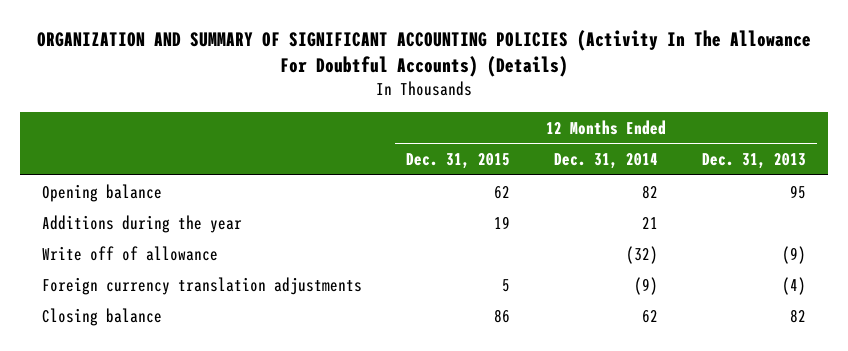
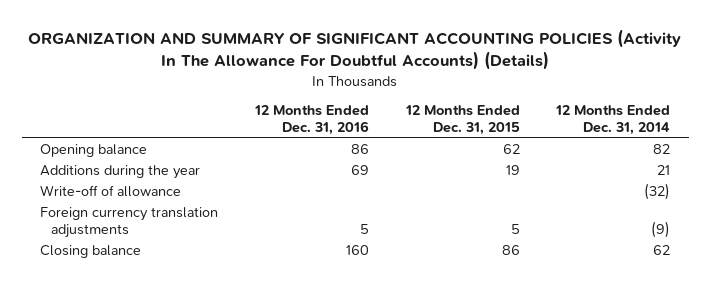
- | 12 Months Ended Dec. 31, 2015 | 12 Months Ended Dec. 31, 2014 | 12 Months Ended Dec. 31, 2013
+ | 12 Months Ended Dec. 31, 2016 | 12 Months Ended Dec. 31, 2015 | 12 Months Ended Dec. 31, 2014
- Write off of allowance | | (32) | (9)
+ Write-off of allowance | | | (32)

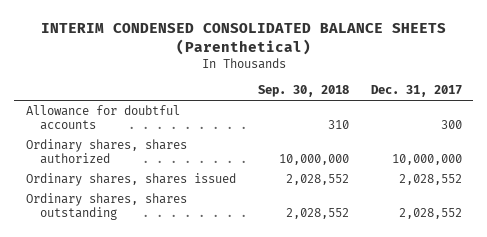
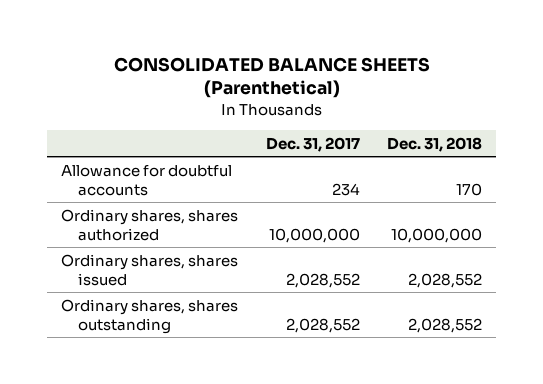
- INTERIM CONDENSED CONSOLIDATED BALANCE SHEETS (Parenthetical)
+ CONSOLIDATED BALANCE SHEETS (Parenthetical)
- | Sep. 30, 2018 | Dec. 31, 2017
+ | Dec. 31, 2017 | Dec. 31, 2018
- Allowance for doubtful accounts | 310 | 300
+ Allowance for doubtful accounts | 234 | 170

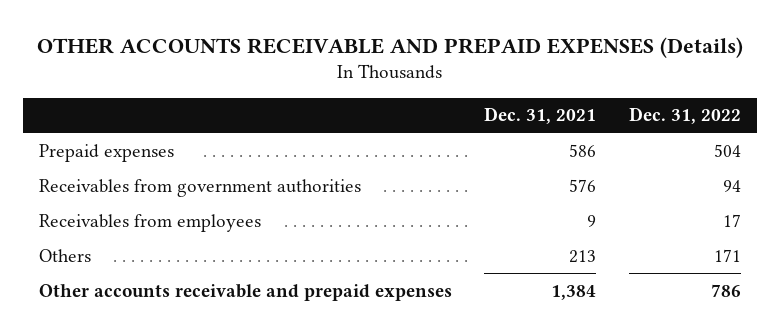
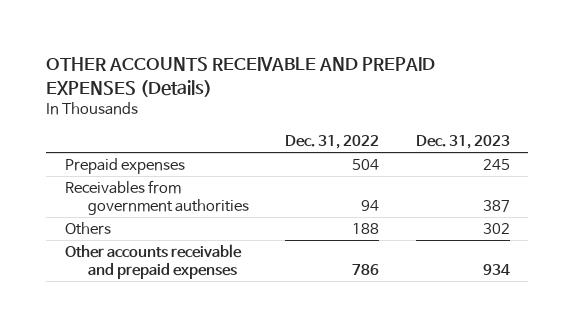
- | Dec. 31, 2021 | Dec. 31, 2022
+ | Dec. 31, 2022 | Dec. 31, 2023
- Receivables from employees | 9 | 17
- Others | 213 | 171
+ Others | 188 | 302

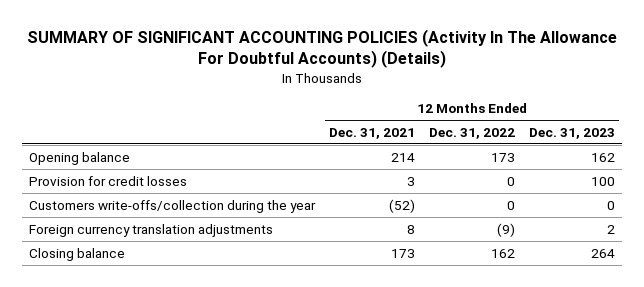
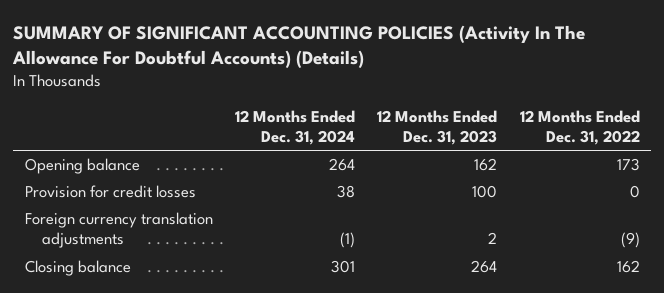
- | 12 Months Ended Dec. 31, 2021 | 12 Months Ended Dec. 31, 2022 | 12 Months Ended Dec. 31, 2023
+ | 12 Months Ended Dec. 31, 2024 | 12 Months Ended Dec. 31, 2023 | 12 Months Ended Dec. 31, 2022
- Customers write-offs/collection during the year | (52) | 0 | 0

